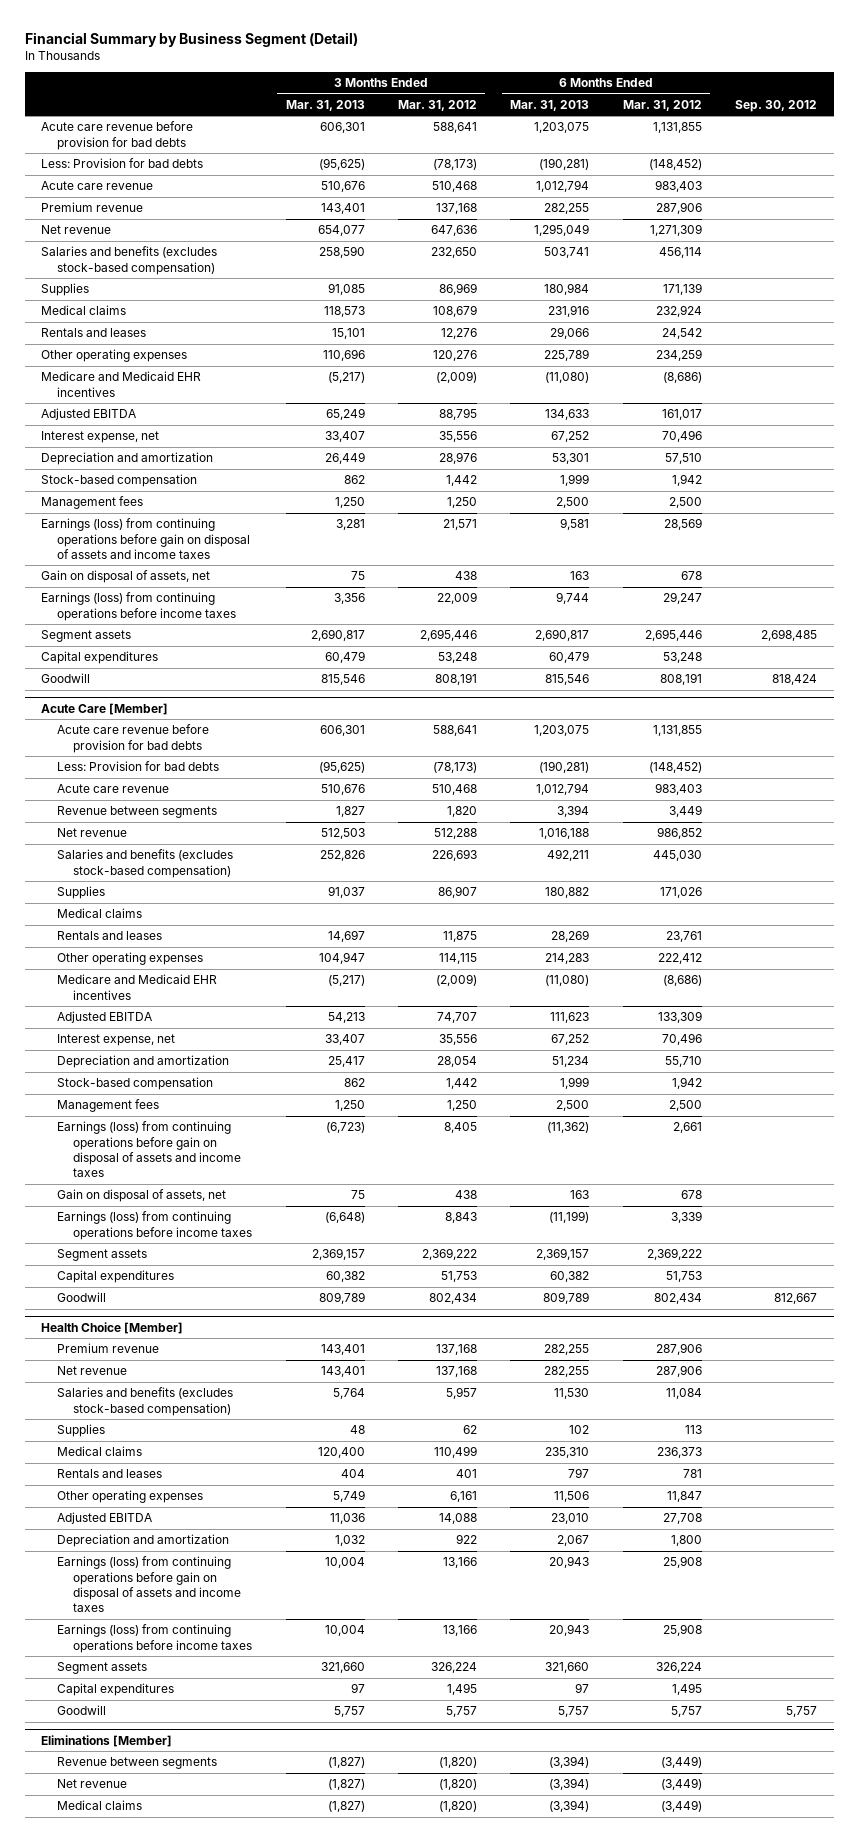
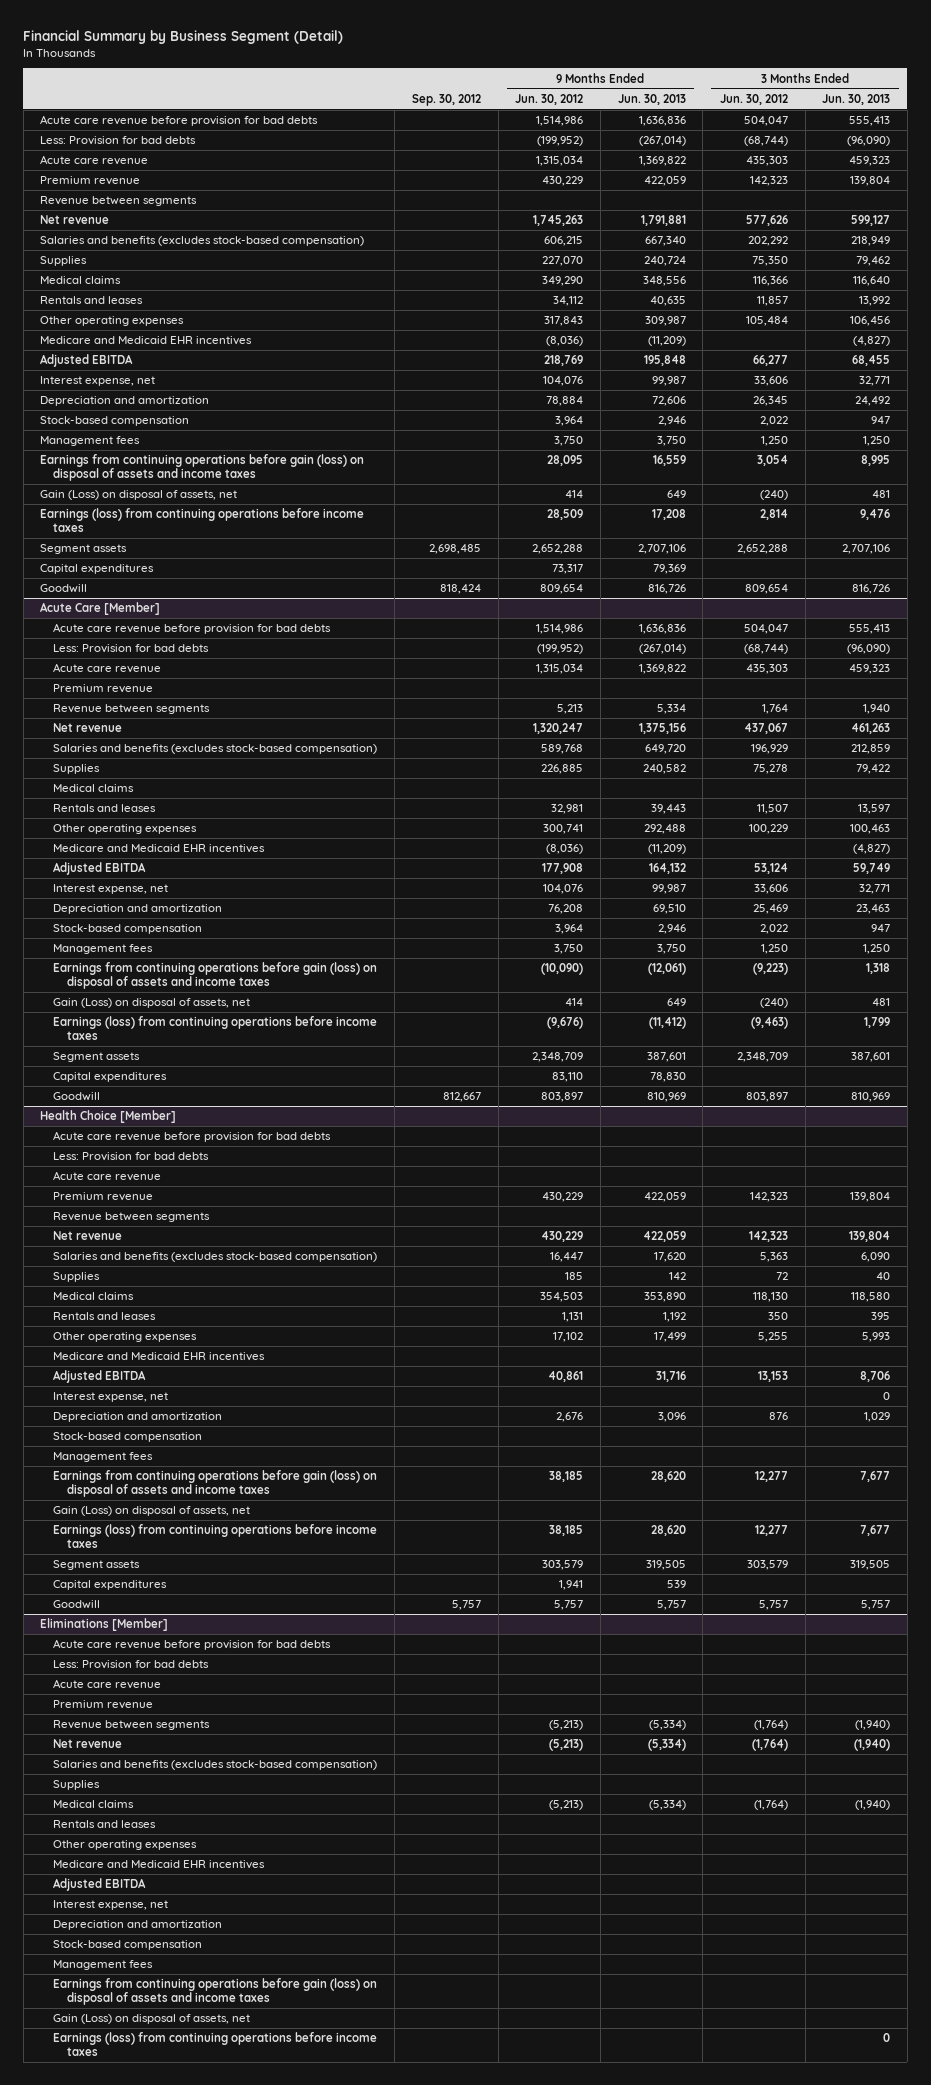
- | 3 Months Ended Mar. 31, 2013 | 3 Months Ended Mar. 31, 2012 | 6 Months Ended Mar. 31, 2013 | 6 Months Ended Mar. 31, 2012 | Sep. 30, 2012
+ | Sep. 30, 2012 | 9 Months Ended Jun. 30, 2012 | 9 Months Ended Jun. 30, 2013 | 3 Months Ended Jun. 30, 2012 | 3 Months Ended Jun. 30, 2013
+ Revenue between segments
- Earnings (loss) from continuing operations before gain on disposal of assets and income taxes | 3,281 | 21,571 | 9,581 | 28,569 |
- Gain on disposal of assets, net | 75 | 438 | 163 | 678 |
+ Earnings from continuing operations before gain (loss) on disposal of assets and income taxes | | 28,095 | 16,559 | 3,054 | 8,995
+ Gain (Loss) on disposal of assets, net | | 414 | 649 | (240) | 481
@ Acute Care [Member]
+ Premium revenue
- Earnings (loss) from continuing operations before gain on disposal of assets and income taxes | (6,723) | 8,405 | (11,362) | 2,661 |
- Gain on disposal of assets, net | 75 | 438 | 163 | 678 |
+ Earnings from continuing operations before gain (loss) on disposal of assets and income taxes | | (10,090) | (12,061) | (9,223) | 1,318
+ Gain (Loss) on disposal of assets, net | | 414 | 649 | (240) | 481
@ Health Choice [Member]
+ Acute care revenue before provision for bad debts
+ Less: Provision for bad debts
+ Acute care revenue
+ Revenue between segments
+ Medicare and Medicaid EHR incentives
+ Interest expense, net | | | | | 0
- Earnings (loss) from continuing operations before gain on disposal of assets and income taxes | 10,004 | 13,166 | 20,943 | 25,908 |
+ Stock-based compensation
+ Management fees
+ Earnings from continuing operations before gain (loss) on disposal of assets and income taxes | | 38,185 | 28,620 | 12,277 | 7,677
+ Gain (Loss) on disposal of assets, net
@ Eliminations [Member]
+ Acute care revenue before provision for bad debts
+ Less: Provision for bad debts
+ Acute care revenue
+ Premium revenue
+ Salaries and benefits (excludes stock-based compensation)
+ Supplies
+ Rentals and leases
+ Other operating expenses
+ Medicare and Medicaid EHR incentives
+ Adjusted EBITDA
+ Interest expense, net
+ Depreciation and amortization
+ Stock-based compensation
+ Management fees
+ Earnings from continuing operations before gain (loss) on disposal of assets and income taxes
+ Gain (Loss) on disposal of assets, net
+ Earnings (loss) from continuing operations before income taxes | | | | | 0

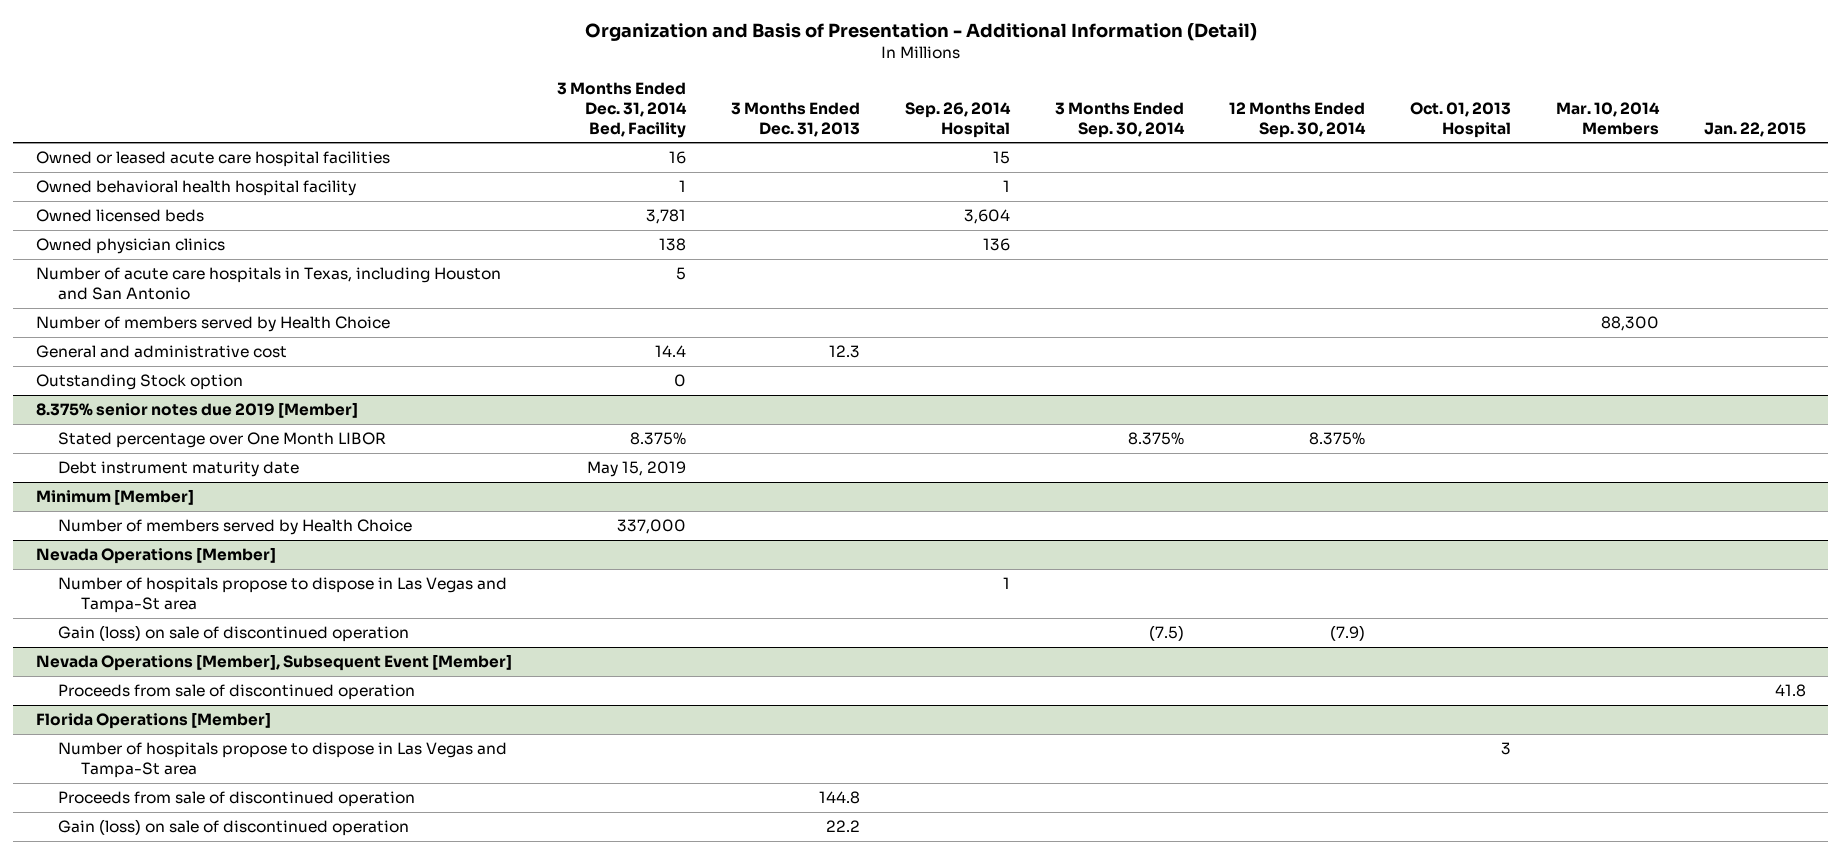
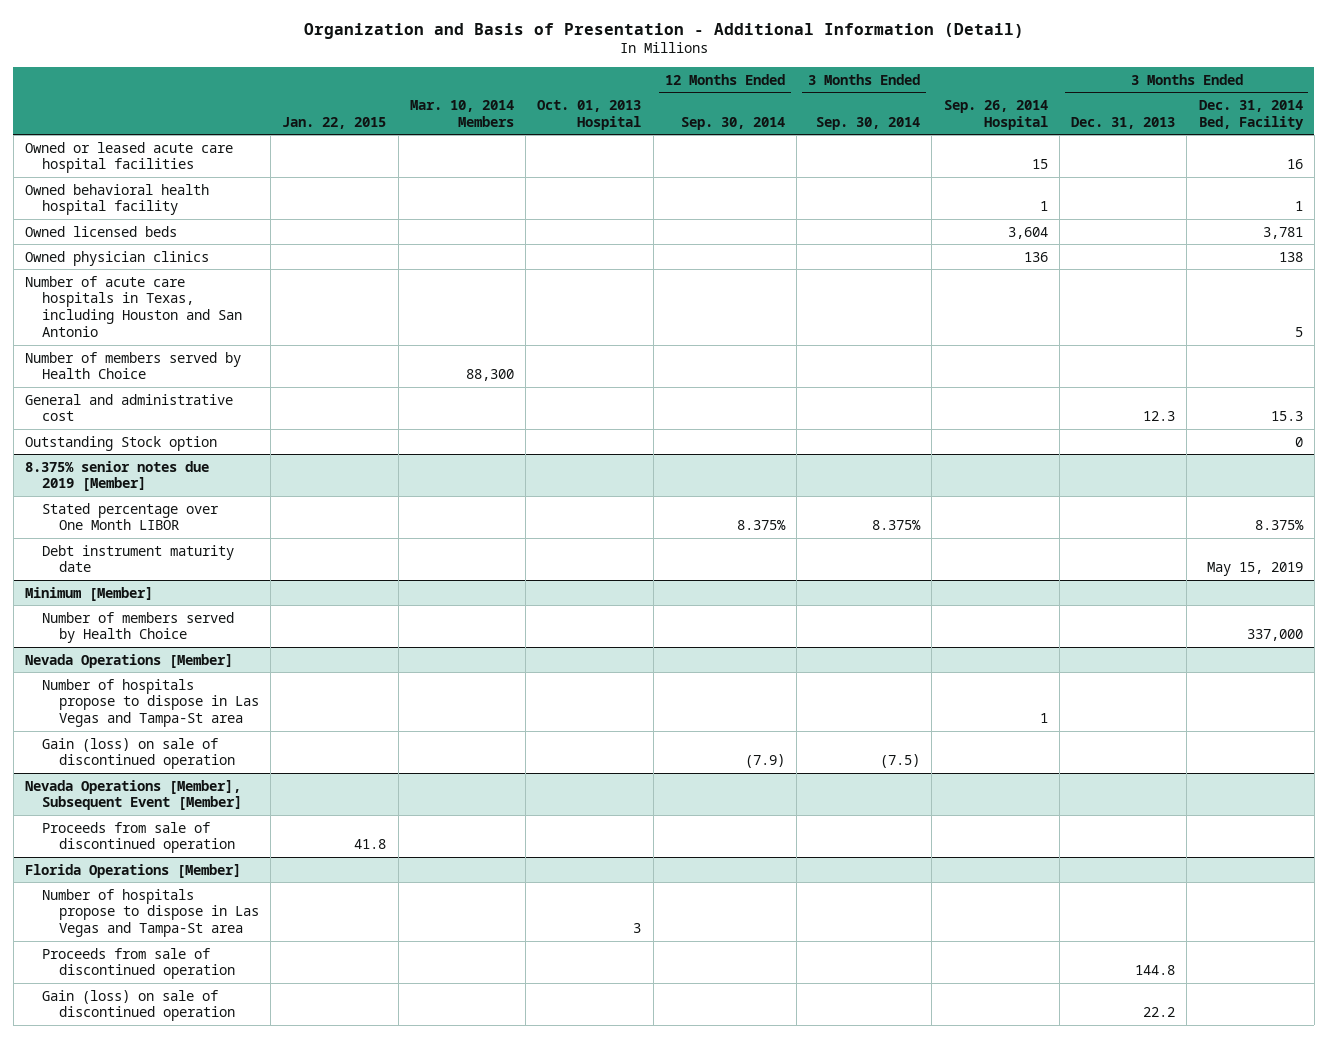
- | 3 Months Ended Dec. 31, 2014 Bed, Facility | 3 Months Ended Dec. 31, 2013 | Sep. 26, 2014 Hospital | 3 Months Ended Sep. 30, 2014 | 12 Months Ended Sep. 30, 2014 | Oct. 01, 2013 Hospital | Mar. 10, 2014 Members | Jan. 22, 2015
+ | Jan. 22, 2015 | Mar. 10, 2014 Members | Oct. 01, 2013 Hospital | 12 Months Ended Sep. 30, 2014 | 3 Months Ended Sep. 30, 2014 | Sep. 26, 2014 Hospital | 3 Months Ended Dec. 31, 2013 | 3 Months Ended Dec. 31, 2014 Bed, Facility
- General and administrative cost | 14.4 | 12.3 | | | | | |
+ General and administrative cost | | | | | | | 12.3 | 15.3

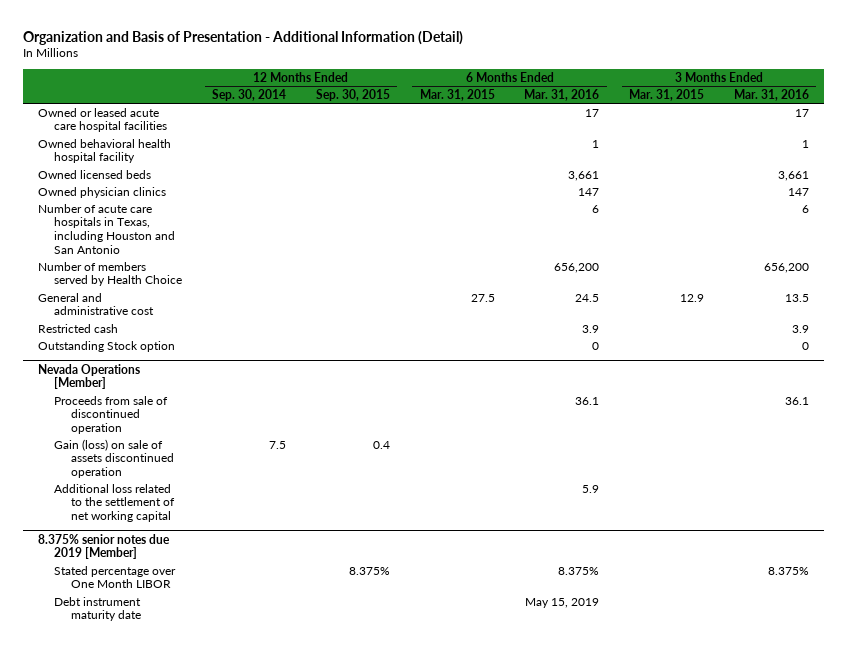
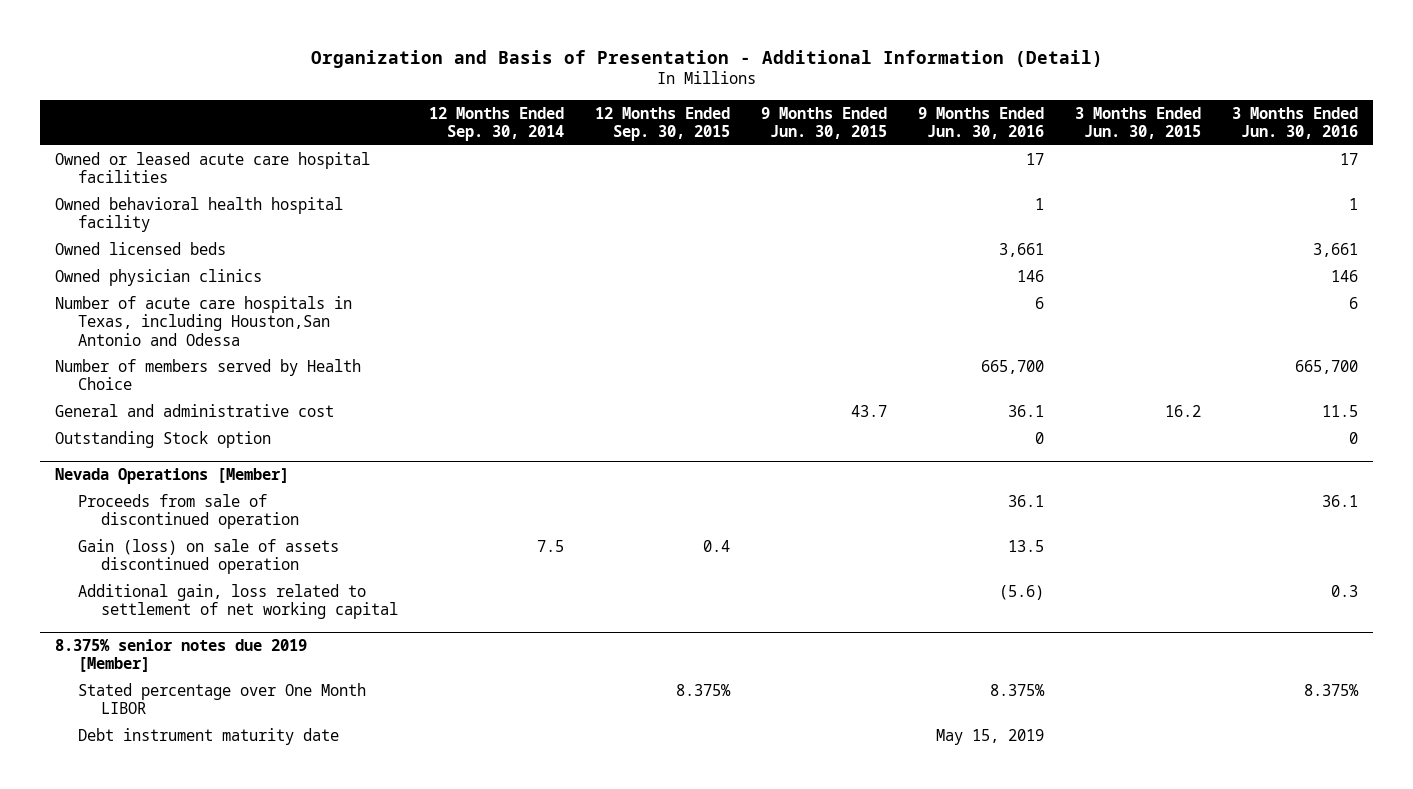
- | 12 Months Ended Sep. 30, 2014 | 12 Months Ended Sep. 30, 2015 | 6 Months Ended Mar. 31, 2015 | 6 Months Ended Mar. 31, 2016 | 3 Months Ended Mar. 31, 2015 | 3 Months Ended Mar. 31, 2016
+ | 12 Months Ended Sep. 30, 2014 | 12 Months Ended Sep. 30, 2015 | 9 Months Ended Jun. 30, 2015 | 9 Months Ended Jun. 30, 2016 | 3 Months Ended Jun. 30, 2015 | 3 Months Ended Jun. 30, 2016
- Number of acute care hospitals in Texas, including Houston and San Antonio | | | | 6 | | 6
+ Number of acute care hospitals in Texas, including Houston,San Antonio and Odessa | | | | 6 | | 6
- Restricted cash | | | | 3.9 | | 3.9
@ Nevada Operations [Member]
- Additional loss related to the settlement of net working capital | | | | 5.9 | |
+ Additional gain, loss related to settlement of net working capital | | | | (5.6) | | 0.3

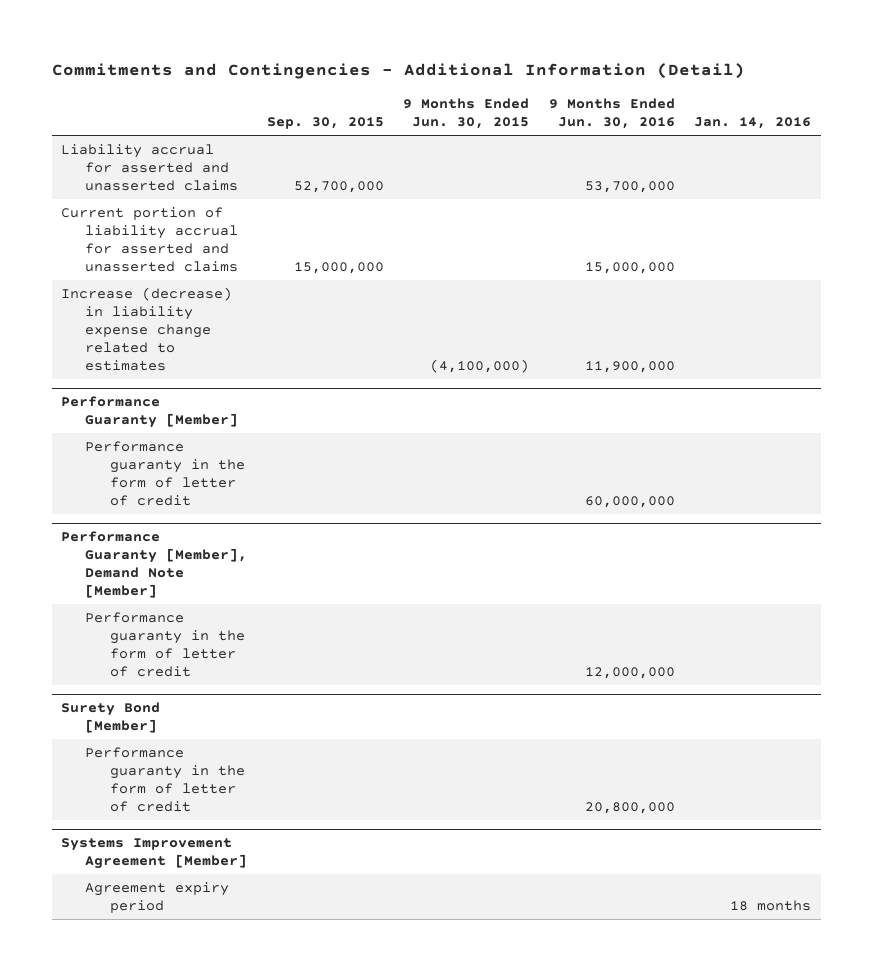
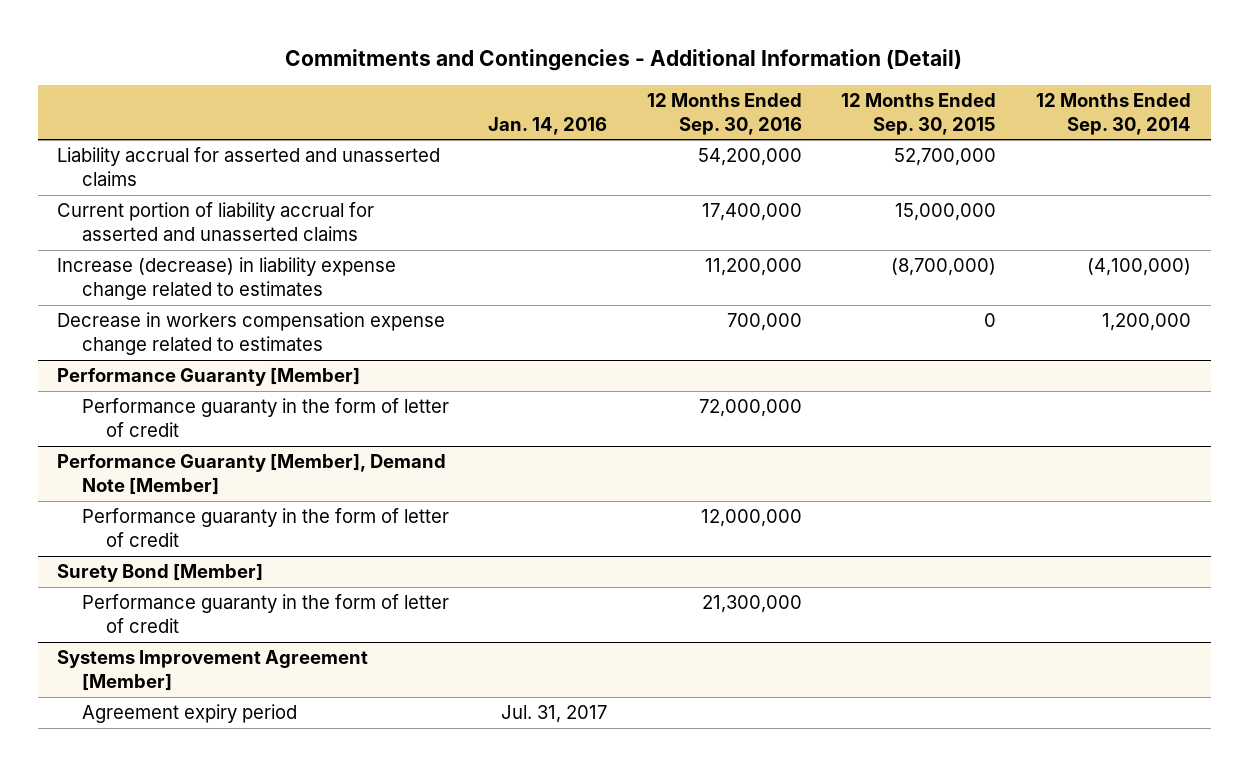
- | Sep. 30, 2015 | 9 Months Ended Jun. 30, 2015 | 9 Months Ended Jun. 30, 2016 | Jan. 14, 2016
+ | Jan. 14, 2016 | 12 Months Ended Sep. 30, 2016 | 12 Months Ended Sep. 30, 2015 | 12 Months Ended Sep. 30, 2014
+ Decrease in workers compensation expense change related to estimates | | 700,000 | 0 | 1,200,000
@ Systems Improvement Agreement [Member]
- Agreement expiry period | | | | 18 months
+ Agreement expiry period | Jul. 31, 2017 | | |

